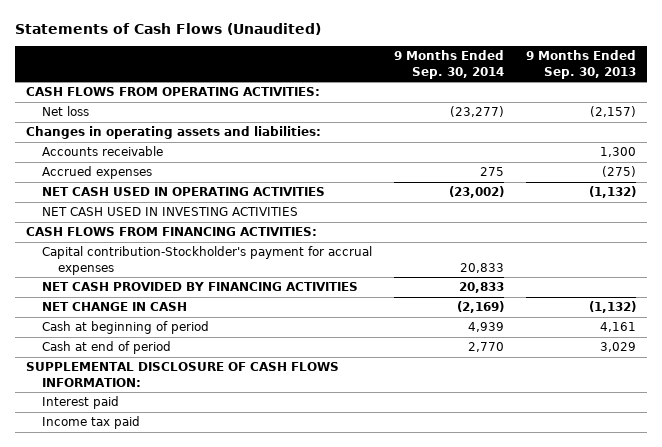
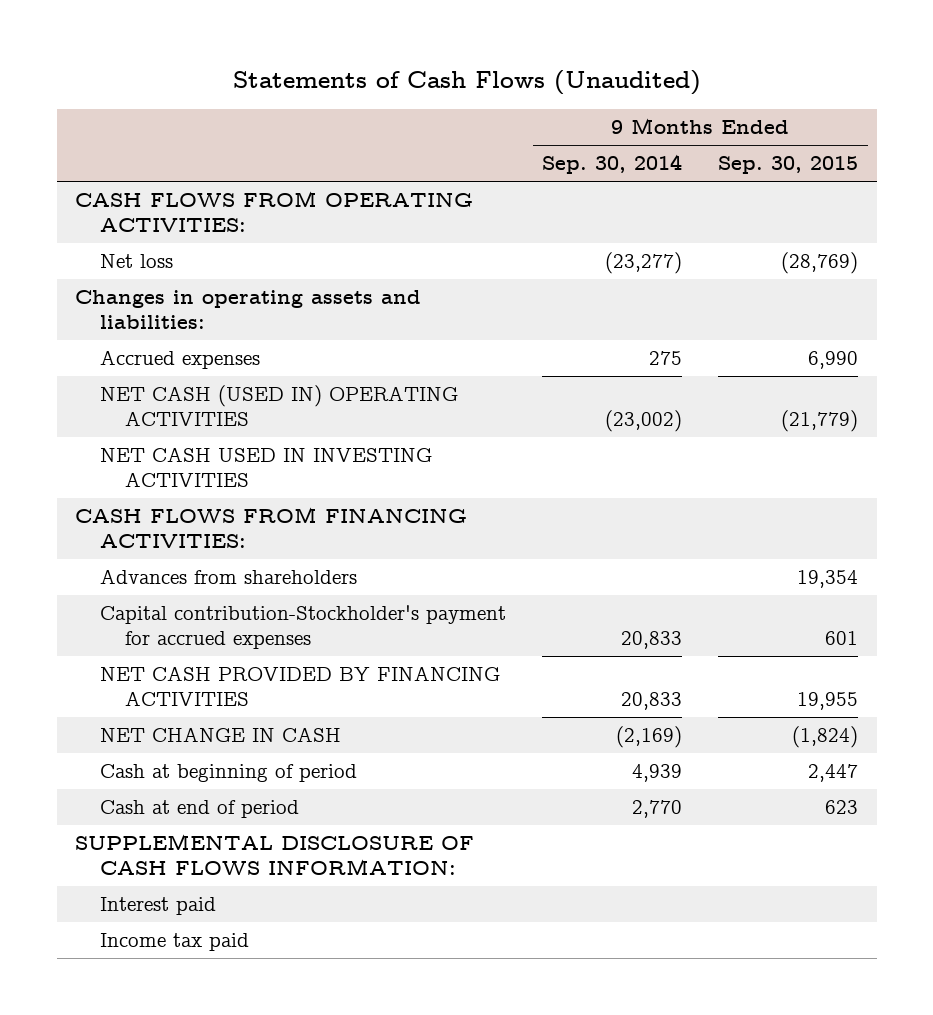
- | 9 Months Ended Sep. 30, 2014 | 9 Months Ended Sep. 30, 2013
+ | 9 Months Ended Sep. 30, 2014 | 9 Months Ended Sep. 30, 2015
- Accounts receivable | | 1,300
- NET CASH USED IN OPERATING ACTIVITIES | (23,002) | (1,132)
+ NET CASH (USED IN) OPERATING ACTIVITIES | (23,002) | (21,779)
- Capital contribution-Stockholder's payment for accrual expenses | 20,833 |
+ Advances from shareholders | | 19,354
+ Capital contribution-Stockholder's payment for accrued expenses | 20,833 | 601

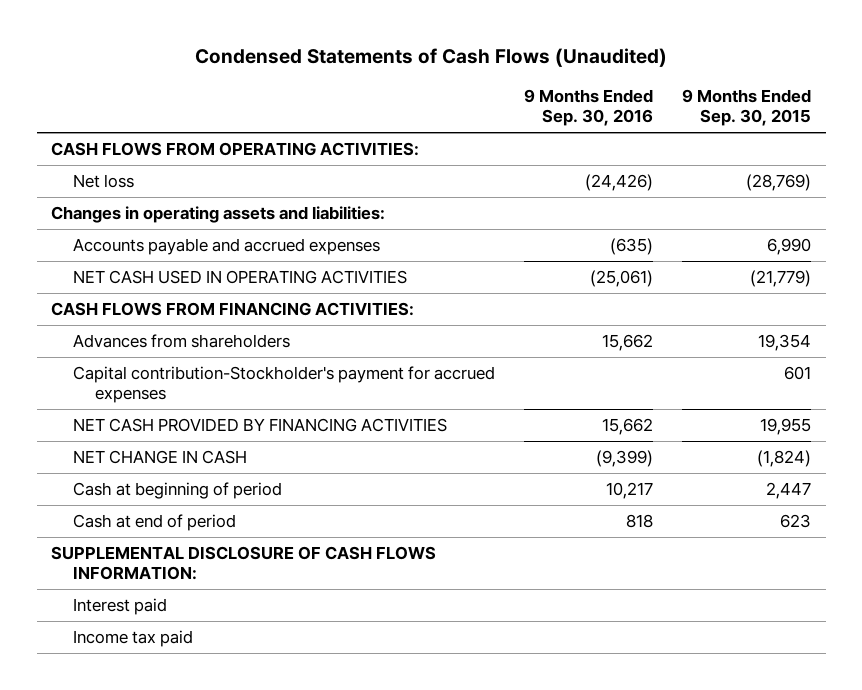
- Statements of Cash Flows (Unaudited)
+ Condensed Statements of Cash Flows (Unaudited)
- | 9 Months Ended Sep. 30, 2014 | 9 Months Ended Sep. 30, 2015
+ | 9 Months Ended Sep. 30, 2016 | 9 Months Ended Sep. 30, 2015
- Accrued expenses | 275 | 6,990
- NET CASH (USED IN) OPERATING ACTIVITIES | (23,002) | (21,779)
- NET CASH USED IN INVESTING ACTIVITIES
+ Accounts payable and accrued expenses | (635) | 6,990
+ NET CASH USED IN OPERATING ACTIVITIES | (25,061) | (21,779)

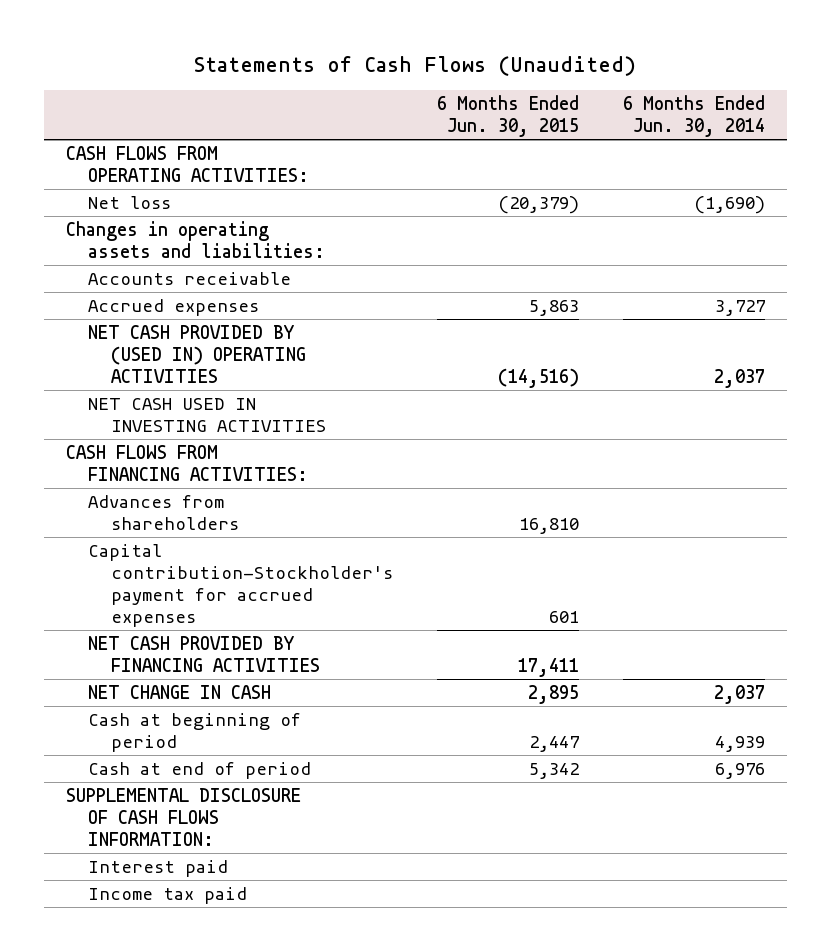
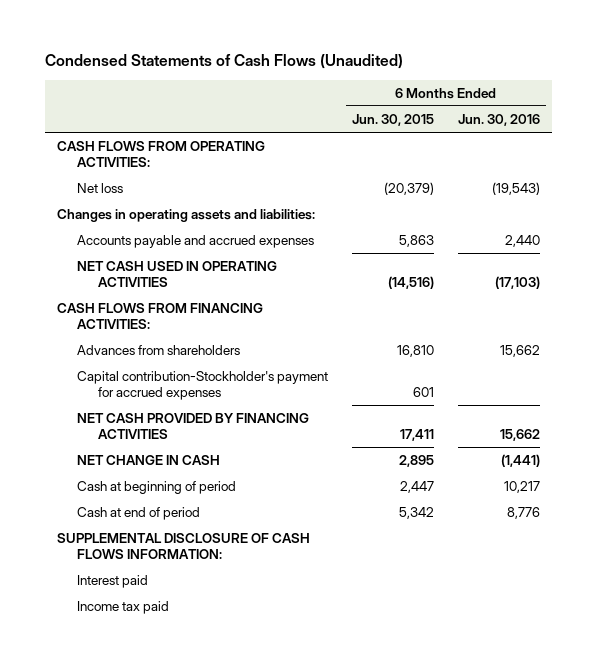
- Statements of Cash Flows (Unaudited)
+ Condensed Statements of Cash Flows (Unaudited)
- | 6 Months Ended Jun. 30, 2015 | 6 Months Ended Jun. 30, 2014
+ | 6 Months Ended Jun. 30, 2015 | 6 Months Ended Jun. 30, 2016
- Accounts receivable
- Accrued expenses | 5,863 | 3,727
- NET CASH PROVIDED BY (USED IN) OPERATING ACTIVITIES | (14,516) | 2,037
- NET CASH USED IN INVESTING ACTIVITIES
+ Accounts payable and accrued expenses | 5,863 | 2,440
+ NET CASH USED IN OPERATING ACTIVITIES | (14,516) | (17,103)

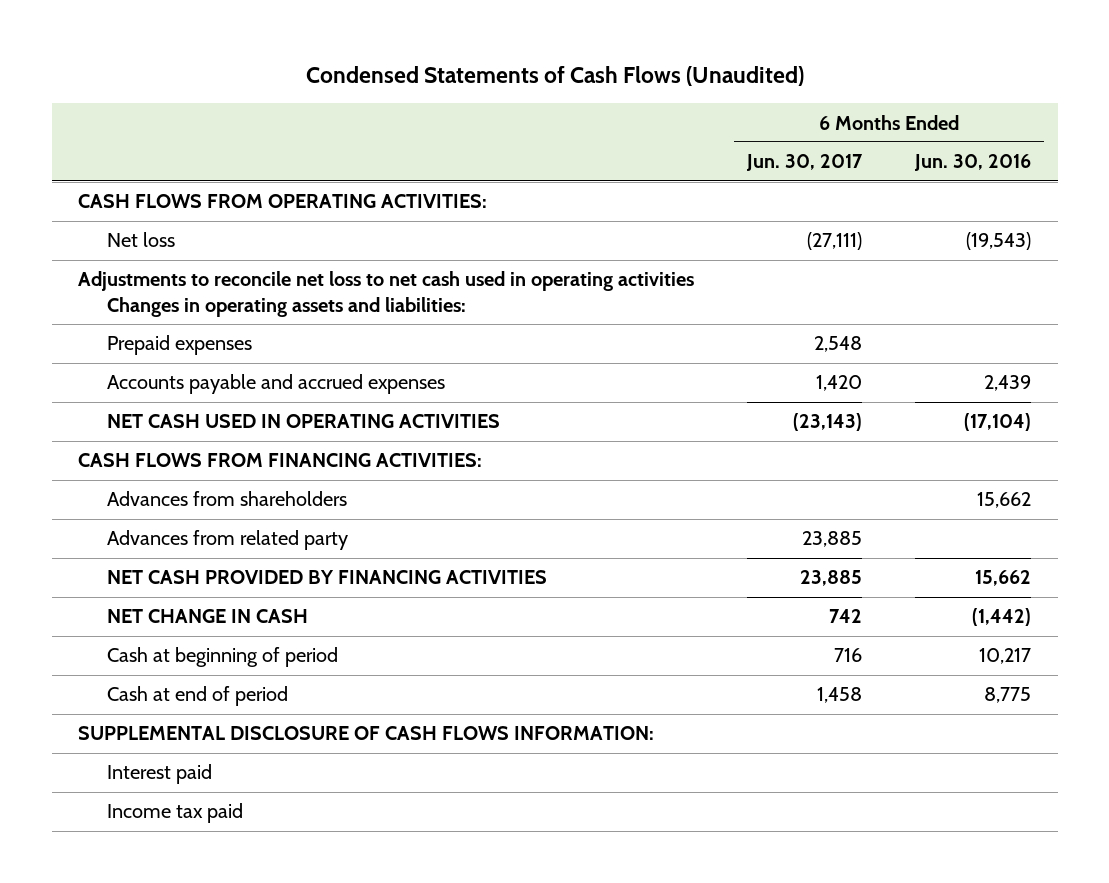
- | 6 Months Ended Jun. 30, 2015 | 6 Months Ended Jun. 30, 2016
+ | 6 Months Ended Jun. 30, 2017 | 6 Months Ended Jun. 30, 2016
- Changes in operating assets and liabilities:
- Accounts payable and accrued expenses | 5,863 | 2,440
- NET CASH USED IN OPERATING ACTIVITIES | (14,516) | (17,103)
+ Adjustments to reconcile net loss to net cash used in operating activities Changes in operating assets and liabilities:
+ Prepaid expenses | 2,548 |
+ Accounts payable and accrued expenses | 1,420 | 2,439
+ NET CASH USED IN OPERATING ACTIVITIES | (23,143) | (17,104)
- Capital contribution-Stockholder's payment for accrued expenses | 601 |
+ Advances from related party | 23,885 |
- NET CHANGE IN CASH | 2,895 | (1,441)
+ NET CHANGE IN CASH | 742 | (1,442)
- Cash at end of period | 5,342 | 8,776
+ Cash at end of period | 1,458 | 8,775

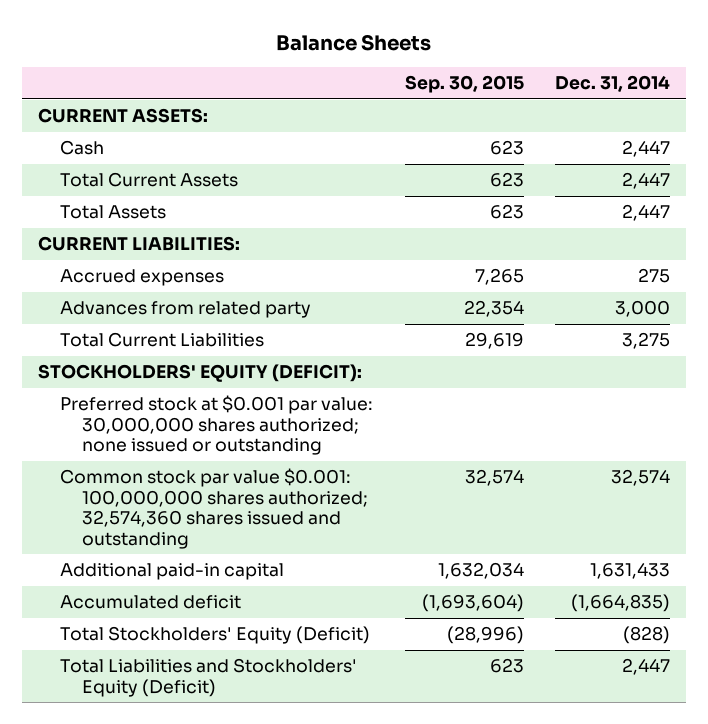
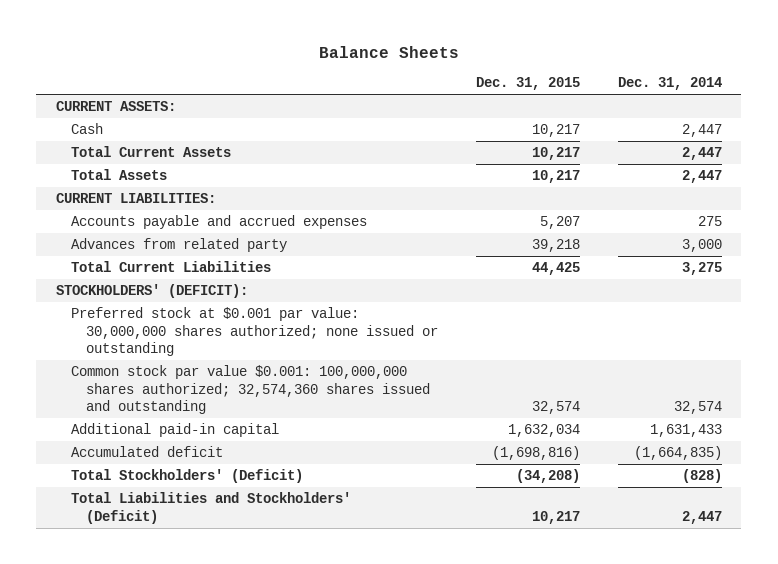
- | Sep. 30, 2015 | Dec. 31, 2014
+ | Dec. 31, 2015 | Dec. 31, 2014
- Accrued expenses | 7,265 | 275
+ Accounts payable and accrued expenses | 5,207 | 275
- STOCKHOLDERS' EQUITY (DEFICIT):
+ STOCKHOLDERS' (DEFICIT):
- Total Stockholders' Equity (Deficit) | (28,996) | (828)
- Total Liabilities and Stockholders' Equity (Deficit) | 623 | 2,447
+ Total Stockholders' (Deficit) | (34,208) | (828)
+ Total Liabilities and Stockholders' (Deficit) | 10,217 | 2,447

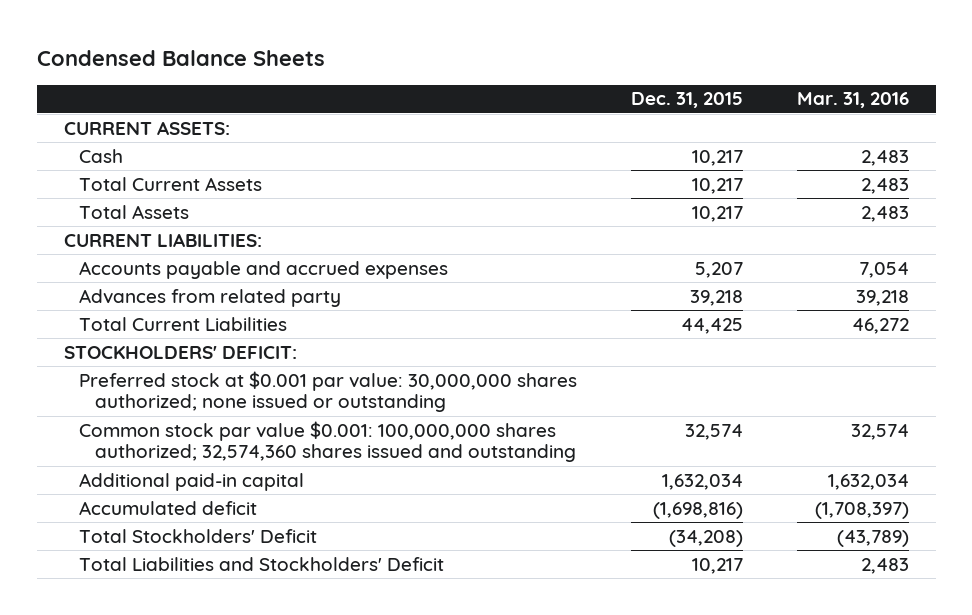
- Balance Sheets
+ Condensed Balance Sheets
- | Dec. 31, 2015 | Dec. 31, 2014
+ | Dec. 31, 2015 | Mar. 31, 2016
- STOCKHOLDERS' (DEFICIT):
+ STOCKHOLDERS' DEFICIT:
- Total Stockholders' (Deficit) | (34,208) | (828)
- Total Liabilities and Stockholders' (Deficit) | 10,217 | 2,447
+ Total Stockholders' Deficit | (34,208) | (43,789)
+ Total Liabilities and Stockholders' Deficit | 10,217 | 2,483

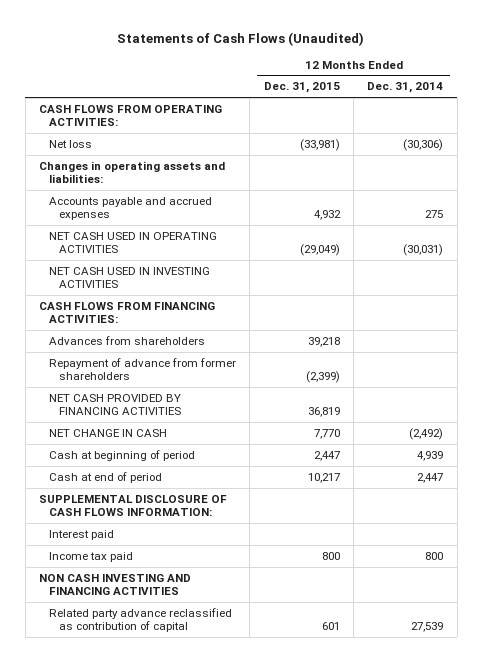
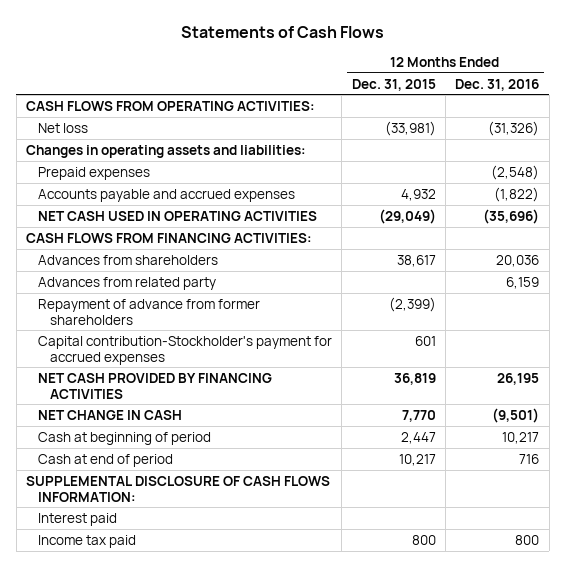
- Statements of Cash Flows (Unaudited)
+ Statements of Cash Flows
- | 12 Months Ended Dec. 31, 2015 | 12 Months Ended Dec. 31, 2014
+ | 12 Months Ended Dec. 31, 2015 | 12 Months Ended Dec. 31, 2016
+ Prepaid expenses | | (2,548)
- NET CASH USED IN INVESTING ACTIVITIES
- Advances from shareholders | 39,218 |
+ Advances from shareholders | 38,617 | 20,036
+ Advances from related party | | 6,159
+ Capital contribution-Stockholder's payment for accrued expenses | 601 |
- NON CASH INVESTING AND FINANCING ACTIVITIES
- Related party advance reclassified as contribution of capital | 601 | 27,539

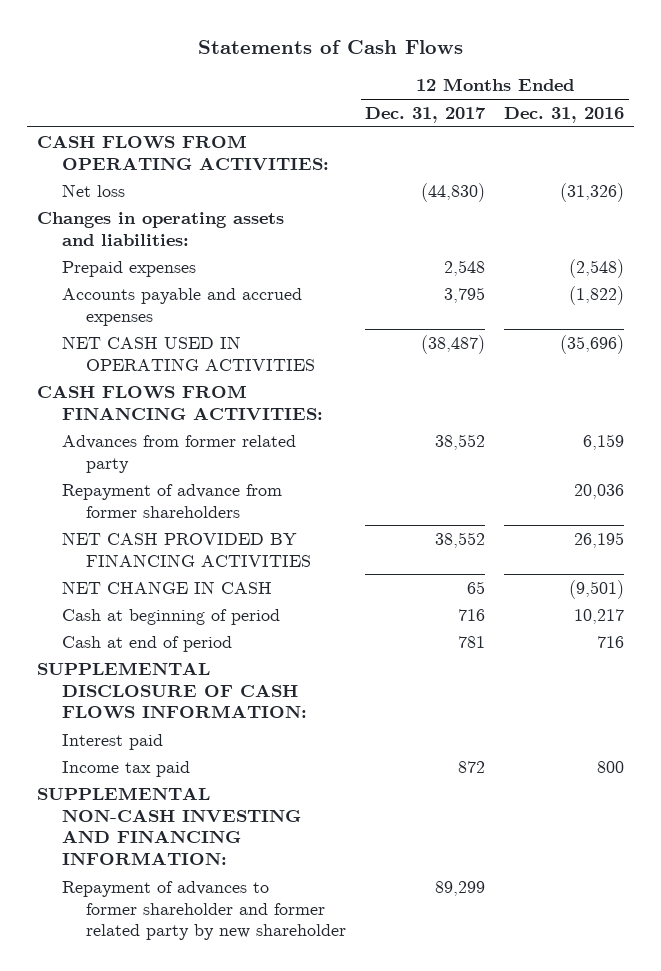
- | 12 Months Ended Dec. 31, 2015 | 12 Months Ended Dec. 31, 2016
+ | 12 Months Ended Dec. 31, 2017 | 12 Months Ended Dec. 31, 2016
- Advances from shareholders | 38,617 | 20,036
- Advances from related party | | 6,159
- Repayment of advance from former shareholders | (2,399) |
- Capital contribution-Stockholder's payment for accrued expenses | 601 |
+ Advances from former related party | 38,552 | 6,159
+ Repayment of advance from former shareholders | | 20,036
+ SUPPLEMENTAL NON-CASH INVESTING AND FINANCING INFORMATION:
+ Repayment of advances to former shareholder and former related party by new shareholder | 89,299 |

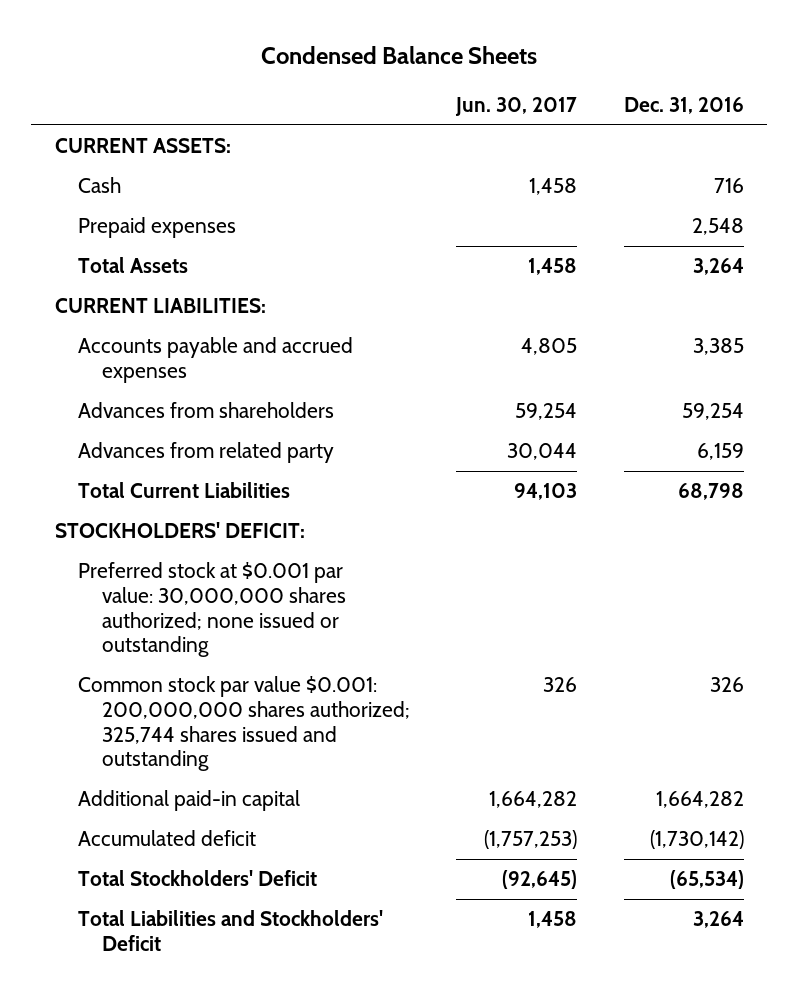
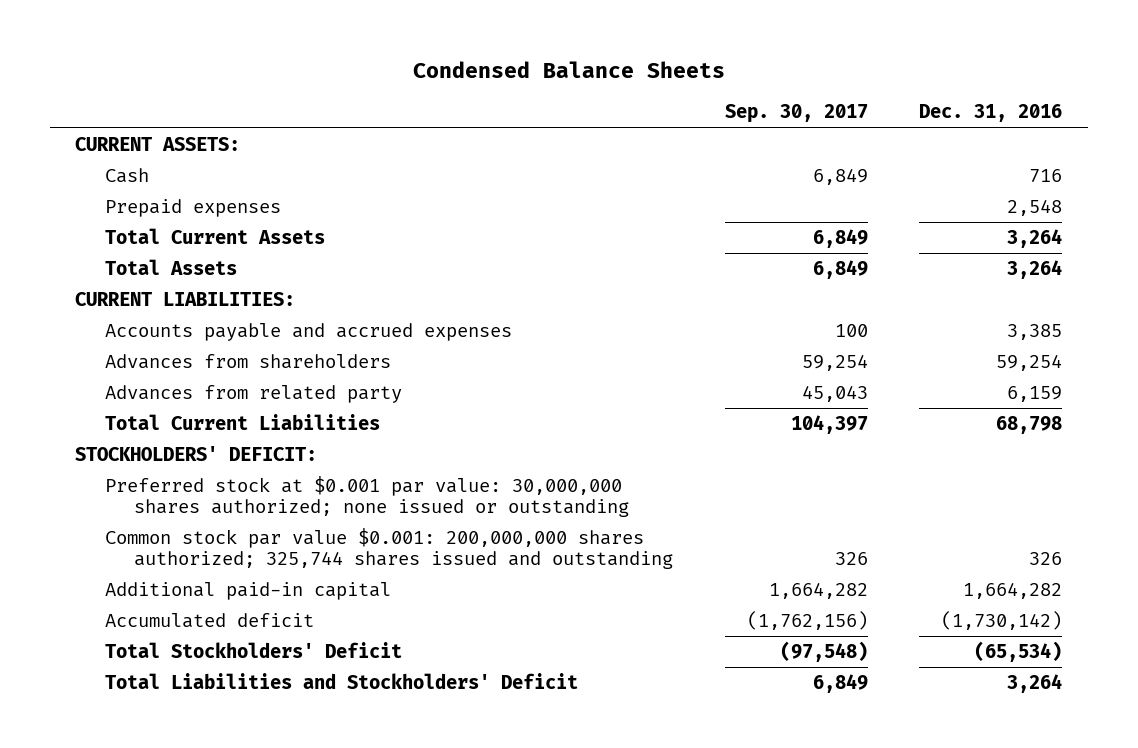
- | Jun. 30, 2017 | Dec. 31, 2016
+ | Sep. 30, 2017 | Dec. 31, 2016
+ Total Current Assets | 6,849 | 3,264

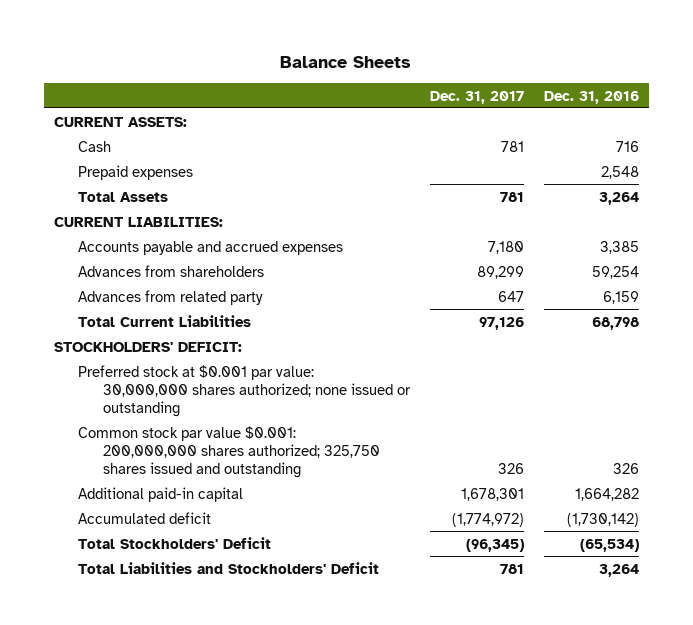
- Condensed Balance Sheets
+ Balance Sheets
- | Sep. 30, 2017 | Dec. 31, 2016
+ | Dec. 31, 2017 | Dec. 31, 2016
- Total Current Assets | 6,849 | 3,264
- Common stock par value $0.001: 200,000,000 shares authorized; 325,744 shares issued and outstanding | 326 | 326
+ Common stock par value $0.001: 200,000,000 shares authorized; 325,750 shares issued and outstanding | 326 | 326

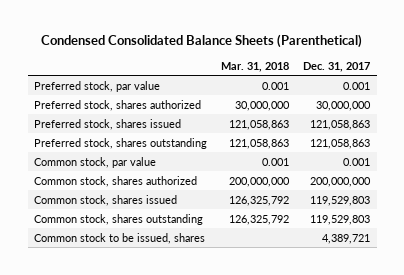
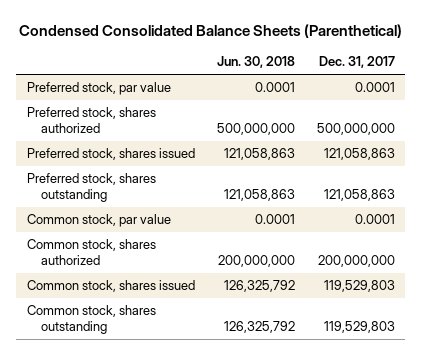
- | Mar. 31, 2018 | Dec. 31, 2017
+ | Jun. 30, 2018 | Dec. 31, 2017
- Preferred stock, par value | 0.001 | 0.001
- Preferred stock, shares authorized | 30,000,000 | 30,000,000
+ Preferred stock, par value | 0.0001 | 0.0001
+ Preferred stock, shares authorized | 500,000,000 | 500,000,000
- Common stock, par value | 0.001 | 0.001
+ Common stock, par value | 0.0001 | 0.0001
- Common stock to be issued, shares | | 4,389,721

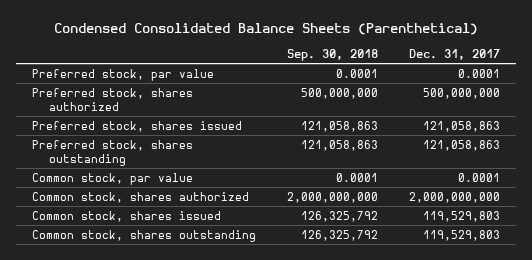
- | Jun. 30, 2018 | Dec. 31, 2017
+ | Sep. 30, 2018 | Dec. 31, 2017
- Common stock, shares authorized | 200,000,000 | 200,000,000
+ Common stock, shares authorized | 2,000,000,000 | 2,000,000,000

